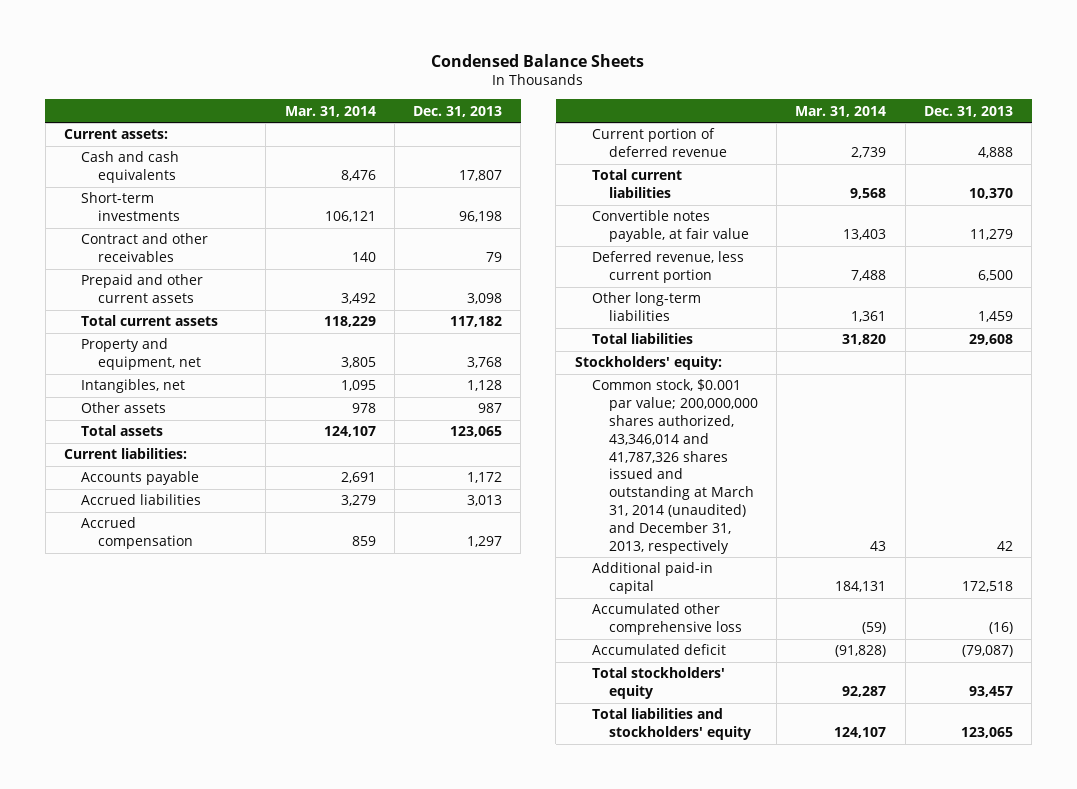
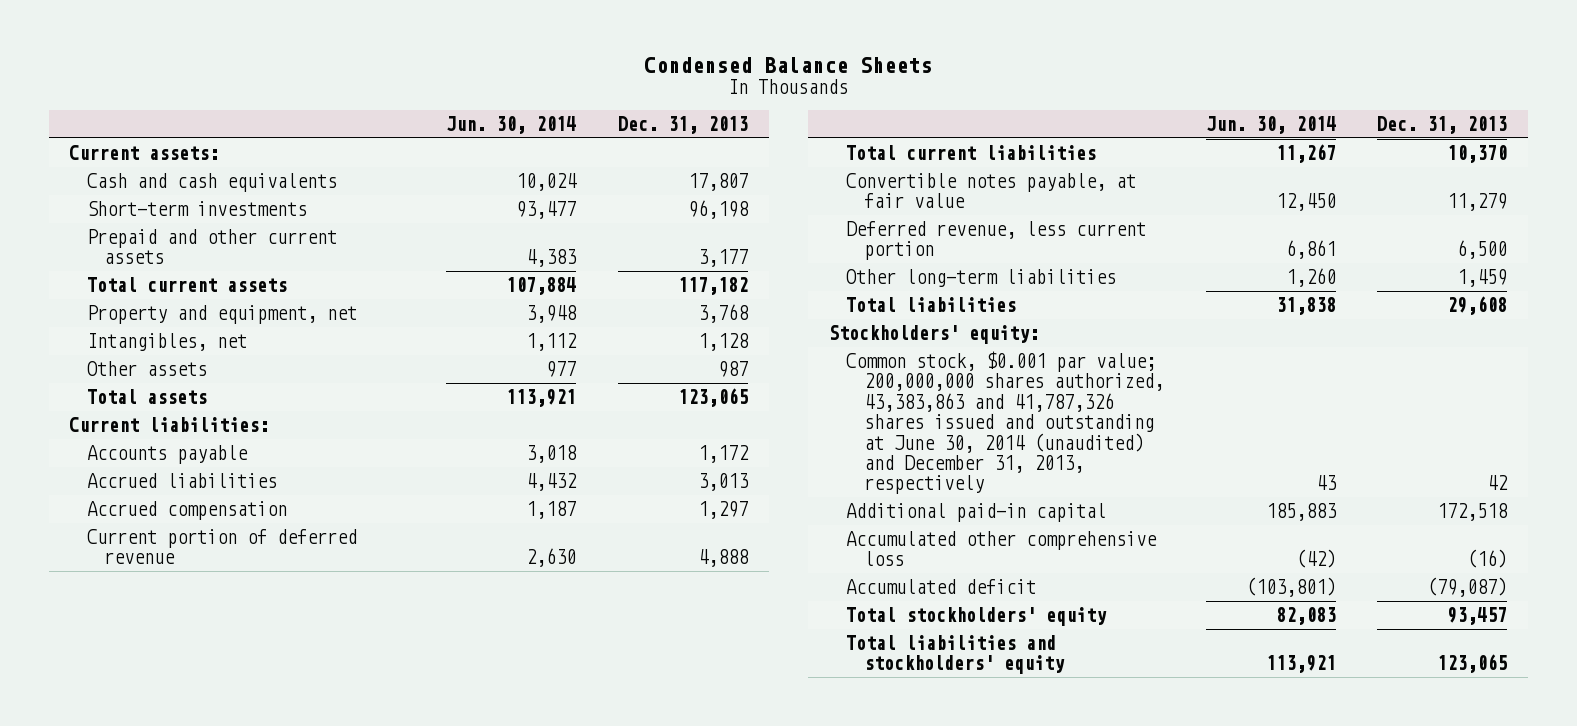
- | Mar. 31, 2014 | Dec. 31, 2013
+ | Jun. 30, 2014 | Dec. 31, 2013
- Contract and other receivables | 140 | 79
- Prepaid and other current assets | 3,492 | 3,098
+ Prepaid and other current assets | 4,383 | 3,177
- Common stock, $0.001 par value; 200,000,000 shares authorized, 43,346,014 and 41,787,326 shares issued and outstanding at March 31, 2014 (unaudited) and December 31, 2013, respectively | 43 | 42
+ Common stock, $0.001 par value; 200,000,000 shares authorized, 43,383,863 and 41,787,326 shares issued and outstanding at June 30, 2014 (unaudited) and December 31, 2013, respectively | 43 | 42

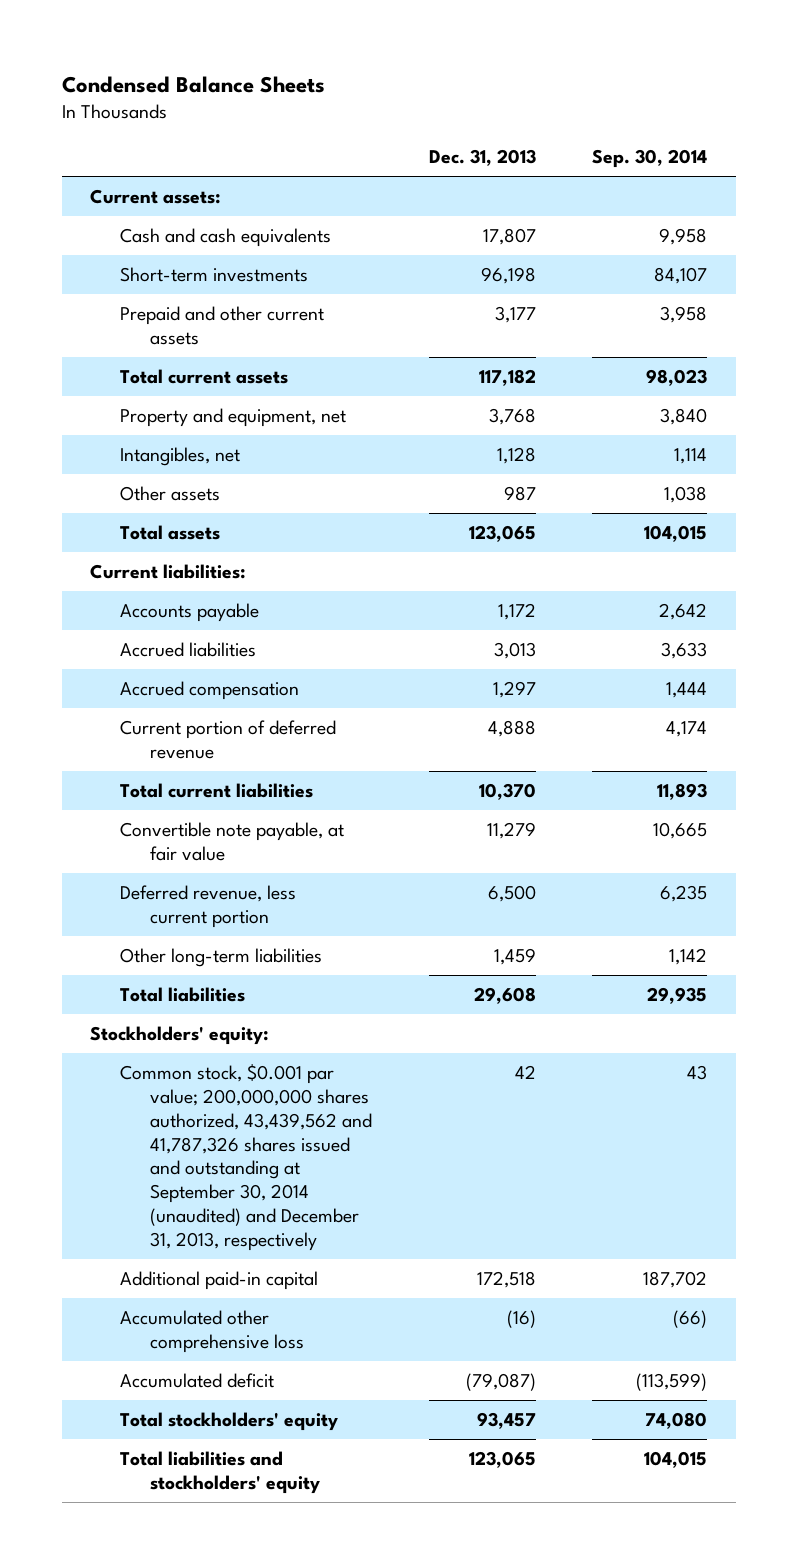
- | Jun. 30, 2014 | Dec. 31, 2013
+ | Dec. 31, 2013 | Sep. 30, 2014
- Convertible notes payable, at fair value | 12,450 | 11,279
+ Convertible note payable, at fair value | 11,279 | 10,665
- Common stock, $0.001 par value; 200,000,000 shares authorized, 43,383,863 and 41,787,326 shares issued and outstanding at June 30, 2014 (unaudited) and December 31, 2013, respectively | 43 | 42
+ Common stock, $0.001 par value; 200,000,000 shares authorized, 43,439,562 and 41,787,326 shares issued and outstanding at September 30, 2014 (unaudited) and December 31, 2013, respectively | 42 | 43

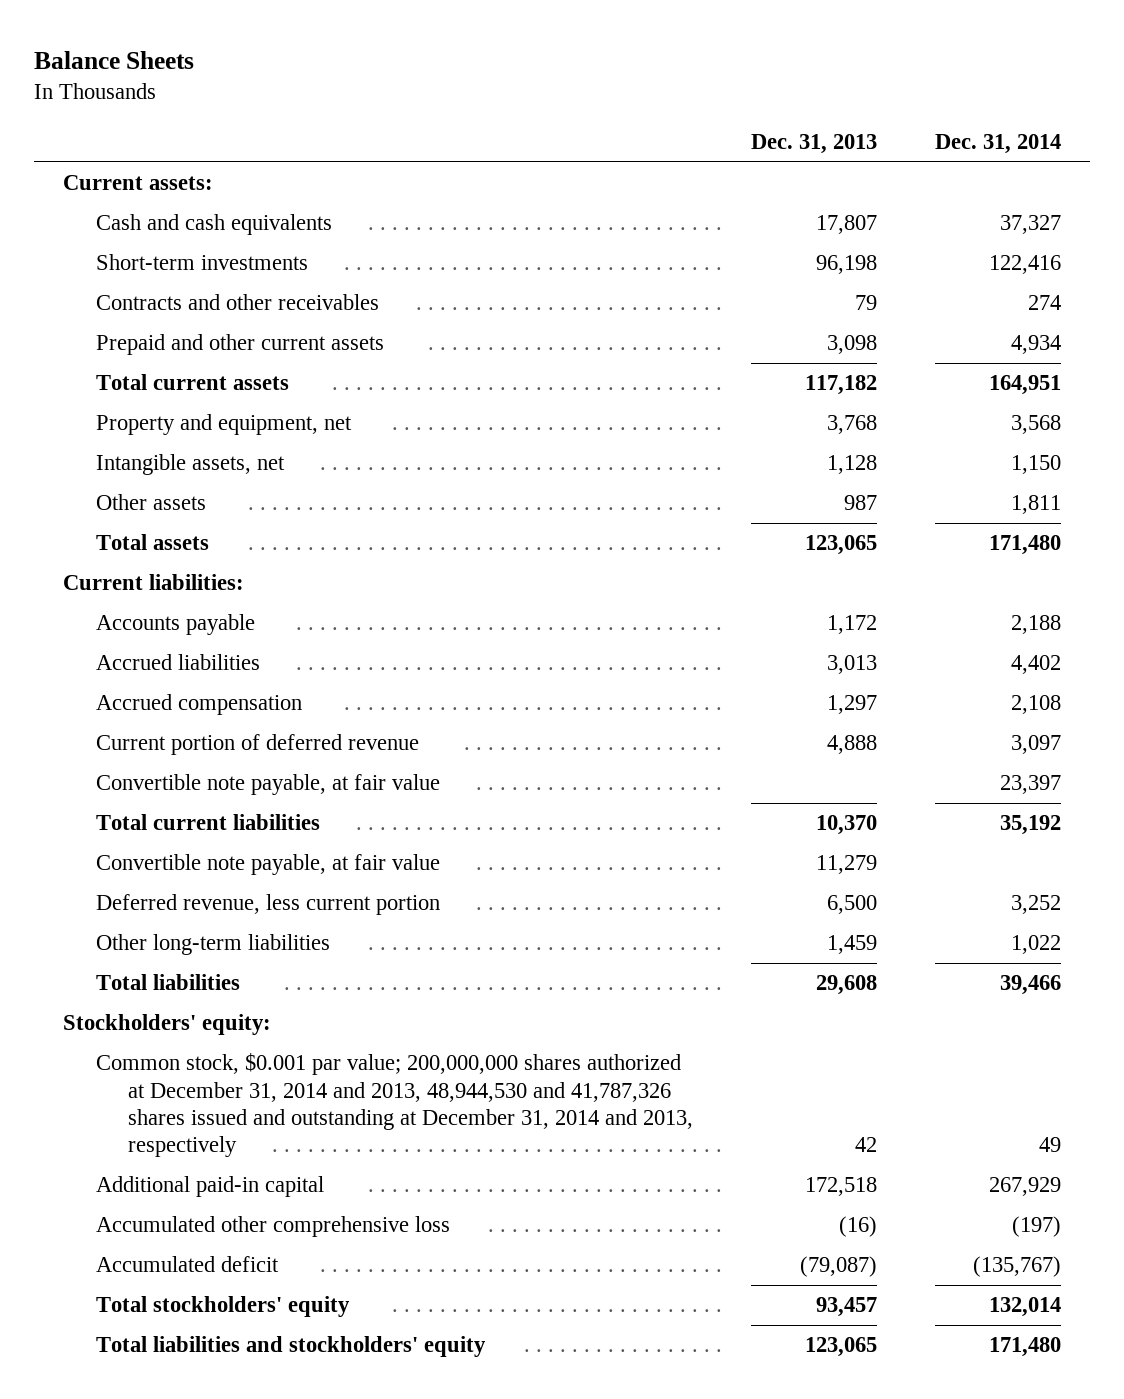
- Condensed Balance Sheets
+ Balance Sheets
- | Dec. 31, 2013 | Sep. 30, 2014
+ | Dec. 31, 2013 | Dec. 31, 2014
- Prepaid and other current assets | 3,177 | 3,958
+ Contracts and other receivables | 79 | 274
+ Prepaid and other current assets | 3,098 | 4,934
- Intangibles, net | 1,128 | 1,114
+ Intangible assets, net | 1,128 | 1,150
+ Convertible note payable, at fair value | | 23,397
- Common stock, $0.001 par value; 200,000,000 shares authorized, 43,439,562 and 41,787,326 shares issued and outstanding at September 30, 2014 (unaudited) and December 31, 2013, respectively | 42 | 43
+ Common stock, $0.001 par value; 200,000,000 shares authorized at December 31, 2014 and 2013, 48,944,530 and 41,787,326 shares issued and outstanding at December 31, 2014 and 2013, respectively | 42 | 49

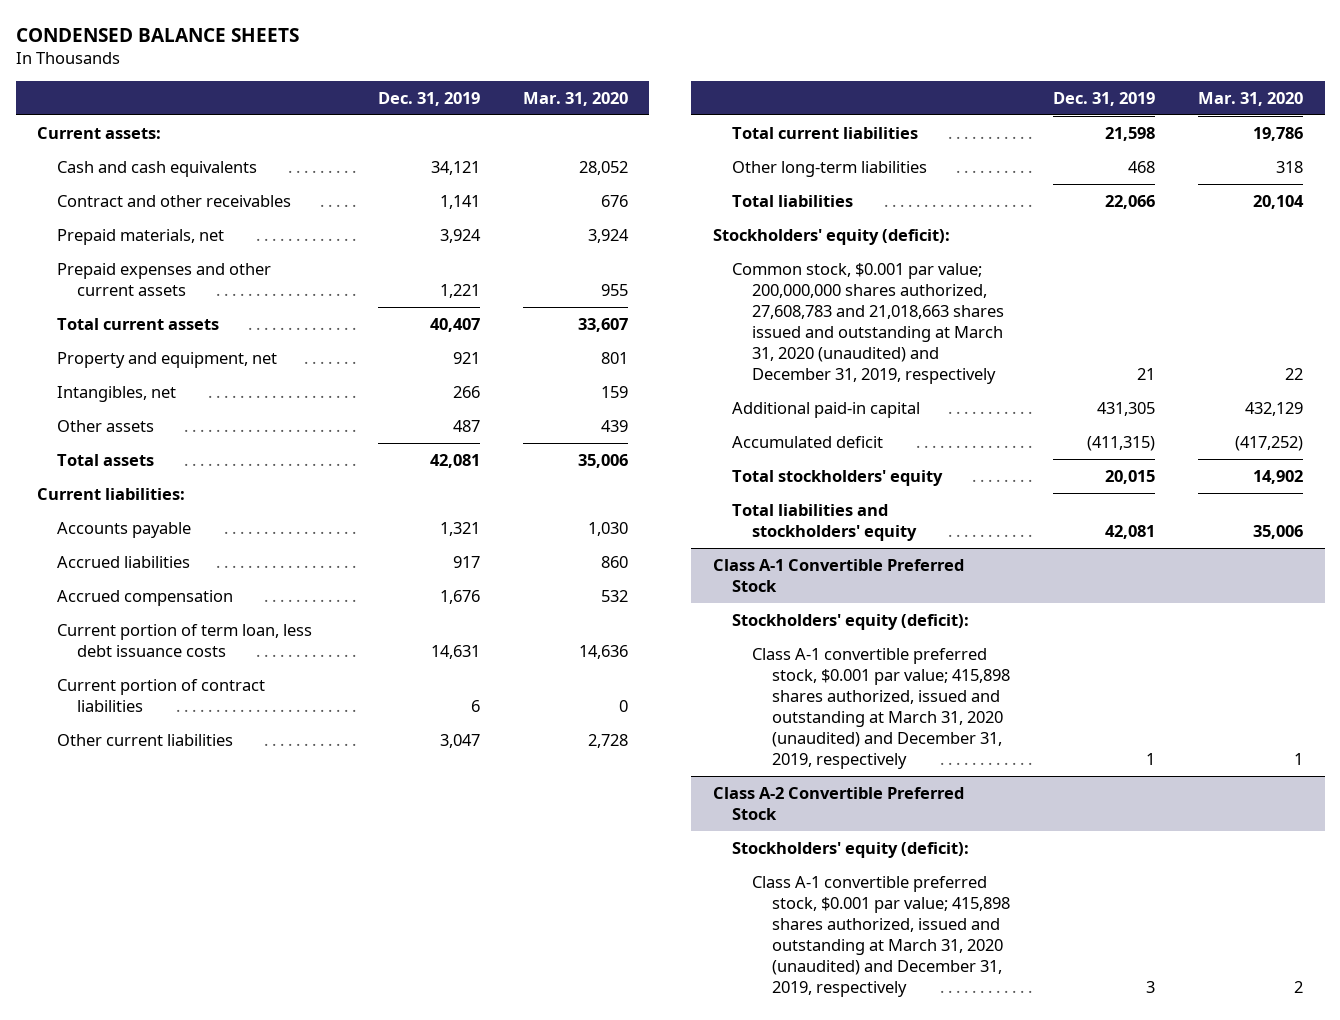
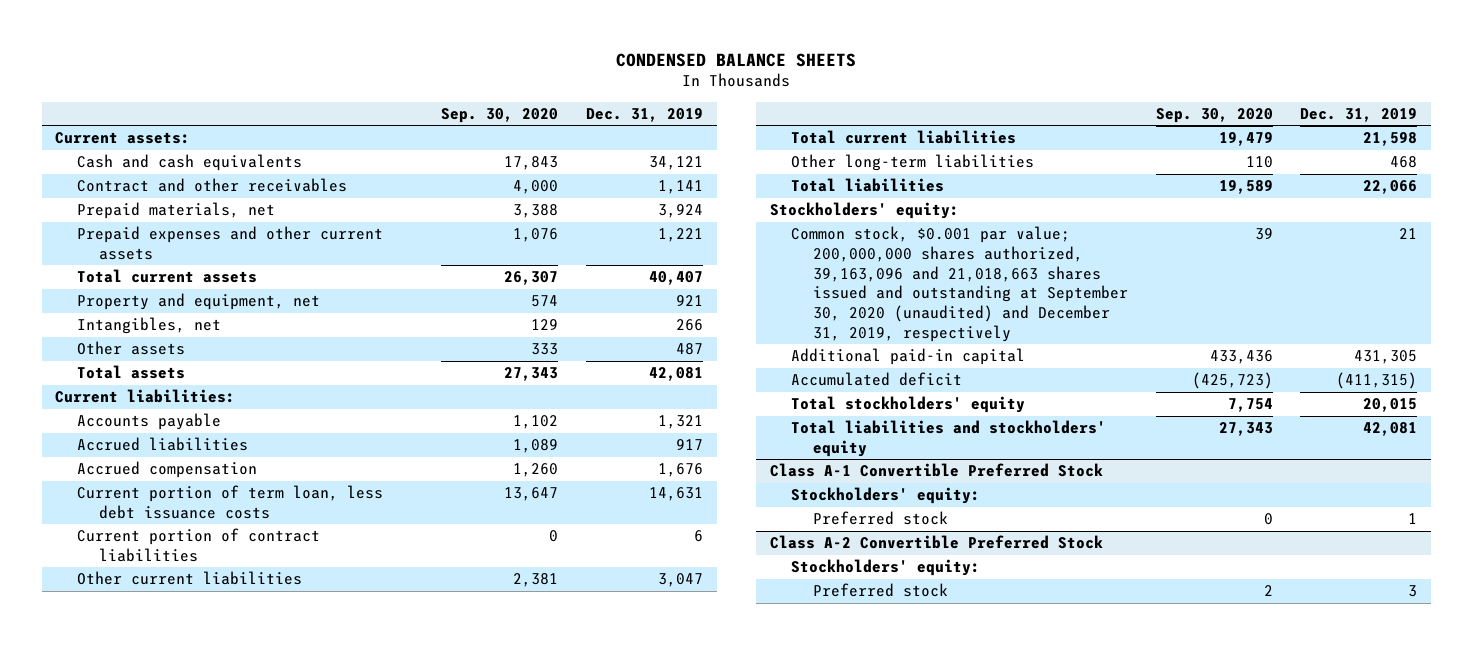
- | Dec. 31, 2019 | Mar. 31, 2020
+ | Sep. 30, 2020 | Dec. 31, 2019
- Stockholders' equity (deficit):
- Common stock, $0.001 par value; 200,000,000 shares authorized, 27,608,783 and 21,018,663 shares issued and outstanding at March 31, 2020 (unaudited) and December 31, 2019, respectively | 21 | 22
+ Stockholders' equity:
+ Common stock, $0.001 par value; 200,000,000 shares authorized, 39,163,096 and 21,018,663 shares issued and outstanding at September 30, 2020 (unaudited) and December 31, 2019, respectively | 39 | 21
@ Class A-1 Convertible Preferred Stock
- Stockholders' equity (deficit):
- Class A-1 convertible preferred stock, $0.001 par value; 415,898 shares authorized, issued and outstanding at March 31, 2020 (unaudited) and December 31, 2019, respectively | 1 | 1
+ Stockholders' equity:
+ Preferred stock | 0 | 1
@ Class A-2 Convertible Preferred Stock
- Stockholders' equity (deficit):
- Class A-1 convertible preferred stock, $0.001 par value; 415,898 shares authorized, issued and outstanding at March 31, 2020 (unaudited) and December 31, 2019, respectively | 3 | 2
+ Stockholders' equity:
+ Preferred stock | 2 | 3

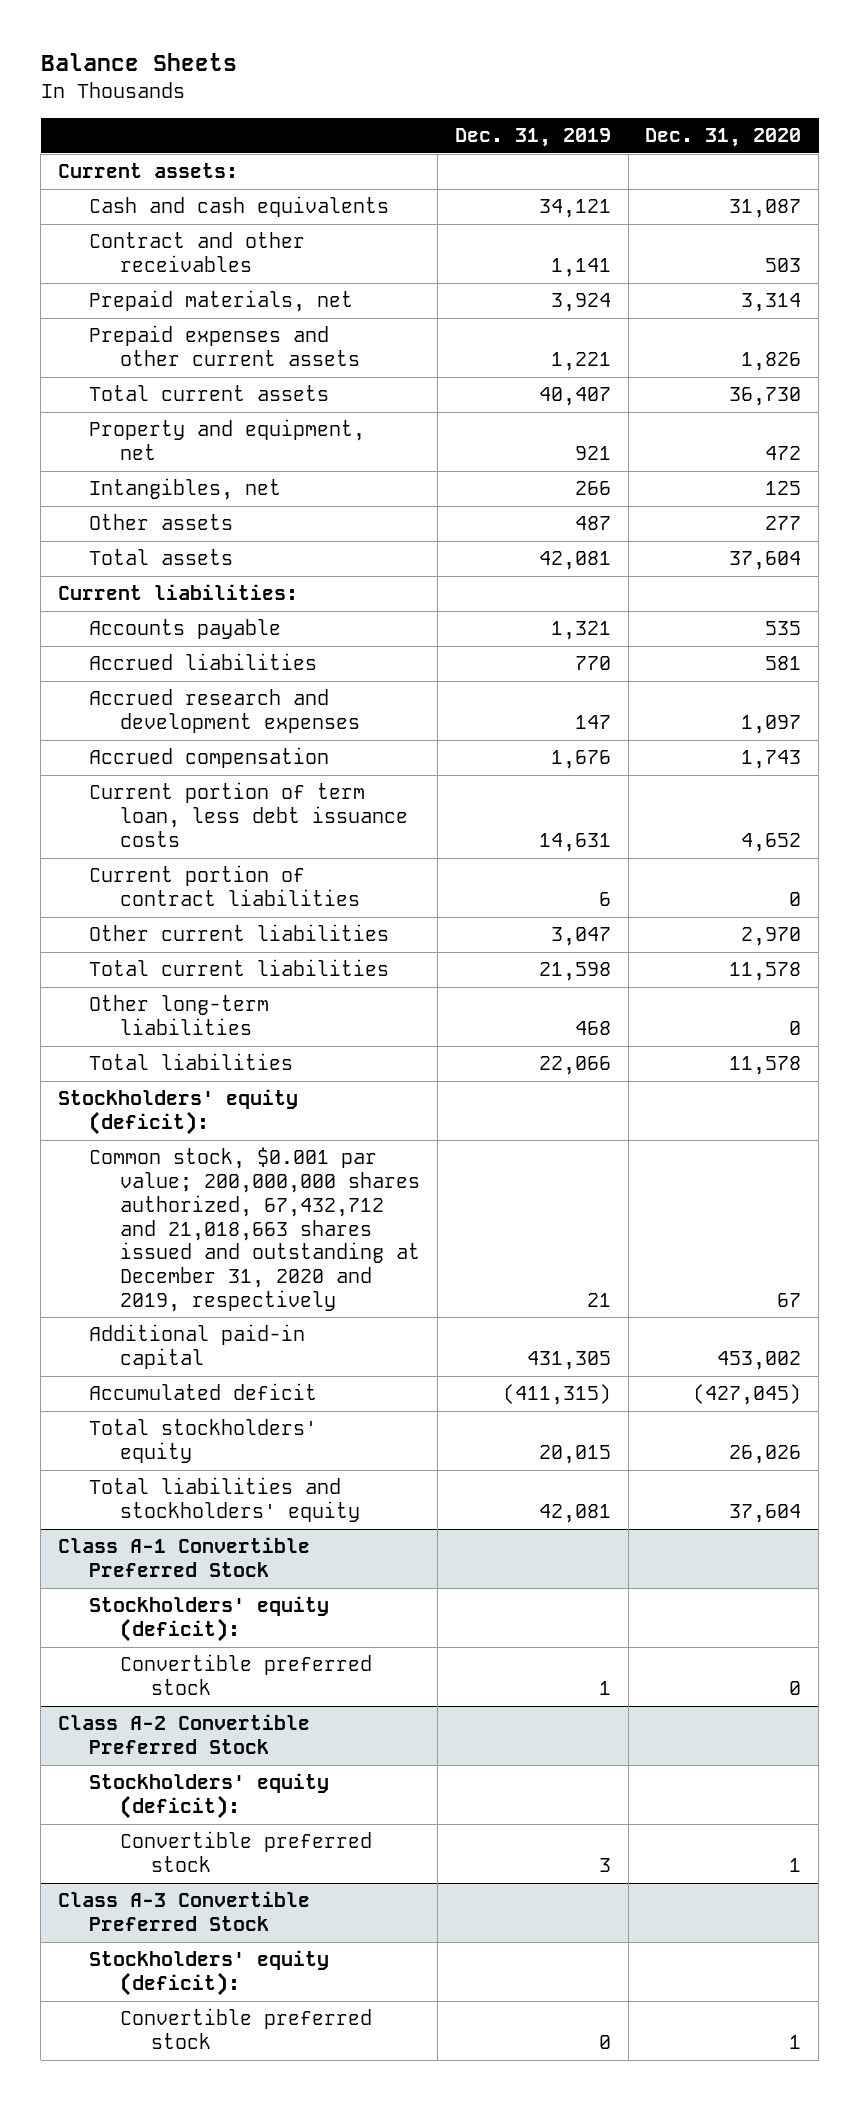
- CONDENSED BALANCE SHEETS
+ Balance Sheets
- | Sep. 30, 2020 | Dec. 31, 2019
+ | Dec. 31, 2019 | Dec. 31, 2020
- Accrued liabilities | 1,089 | 917
+ Accrued liabilities | 770 | 581
+ Accrued research and development expenses | 147 | 1,097
- Stockholders' equity:
- Common stock, $0.001 par value; 200,000,000 shares authorized, 39,163,096 and 21,018,663 shares issued and outstanding at September 30, 2020 (unaudited) and December 31, 2019, respectively | 39 | 21
+ Stockholders' equity (deficit):
+ Common stock, $0.001 par value; 200,000,000 shares authorized, 67,432,712 and 21,018,663 shares issued and outstanding at December 31, 2020 and 2019, respectively | 21 | 67
@ Class A-1 Convertible Preferred Stock
- Stockholders' equity:
- Preferred stock | 0 | 1
+ Stockholders' equity (deficit):
+ Convertible preferred stock | 1 | 0
@ Class A-2 Convertible Preferred Stock
- Stockholders' equity:
- Preferred stock | 2 | 3
+ Stockholders' equity (deficit):
+ Convertible preferred stock | 3 | 1
+ Class A-3 Convertible Preferred Stock
+ Stockholders' equity (deficit):
+ Convertible preferred stock | 0 | 1

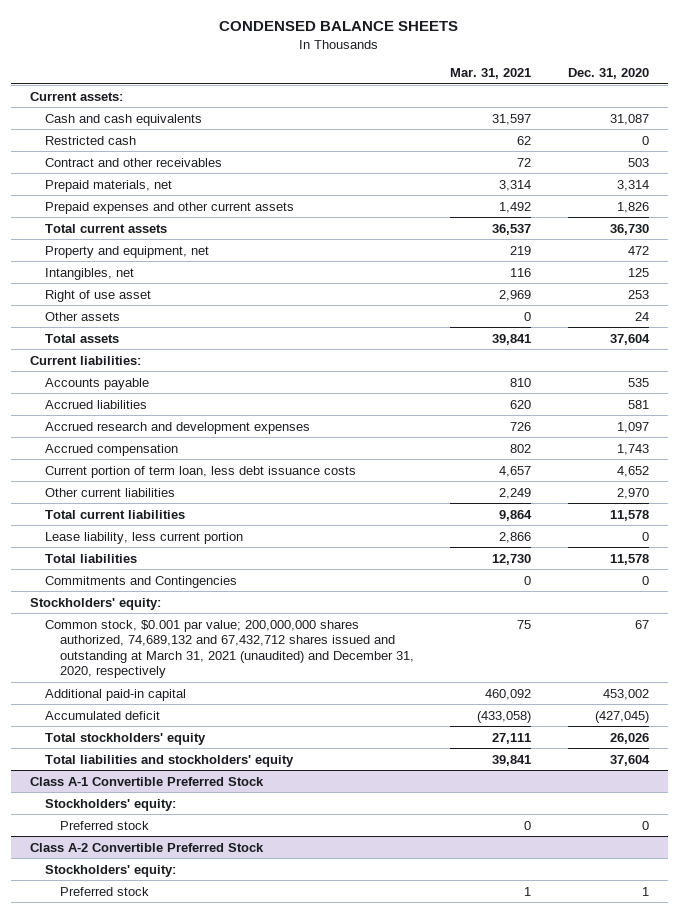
- Balance Sheets
+ CONDENSED BALANCE SHEETS
- | Dec. 31, 2019 | Dec. 31, 2020
+ | Mar. 31, 2021 | Dec. 31, 2020
+ Restricted cash | 62 | 0
- Other assets | 487 | 277
+ Right of use asset | 2,969 | 253
+ Other assets | 0 | 24
- Current portion of contract liabilities | 6 | 0
- Other long-term liabilities | 468 | 0
+ Lease liability, less current portion | 2,866 | 0
- Stockholders' equity (deficit):
- Common stock, $0.001 par value; 200,000,000 shares authorized, 67,432,712 and 21,018,663 shares issued and outstanding at December 31, 2020 and 2019, respectively | 21 | 67
+ Commitments and Contingencies | 0 | 0
+ Stockholders' equity:
+ Common stock, $0.001 par value; 200,000,000 shares authorized, 74,689,132 and 67,432,712 shares issued and outstanding at March 31, 2021 (unaudited) and December 31, 2020, respectively | 75 | 67
@ Class A-1 Convertible Preferred Stock
- Stockholders' equity (deficit):
- Convertible preferred stock | 1 | 0
+ Stockholders' equity:
+ Preferred stock | 0 | 0
@ Class A-2 Convertible Preferred Stock
- Stockholders' equity (deficit):
- Convertible preferred stock | 3 | 1
- Class A-3 Convertible Preferred Stock
- Stockholders' equity (deficit):
- Convertible preferred stock | 0 | 1
@ Class A-2 Convertible Preferred Stock
+ Stockholders' equity:
+ Preferred stock | 1 | 1

